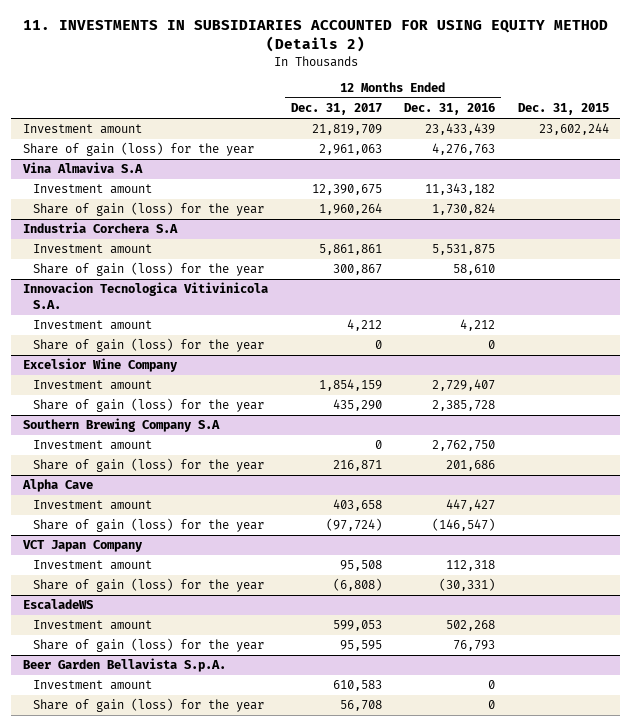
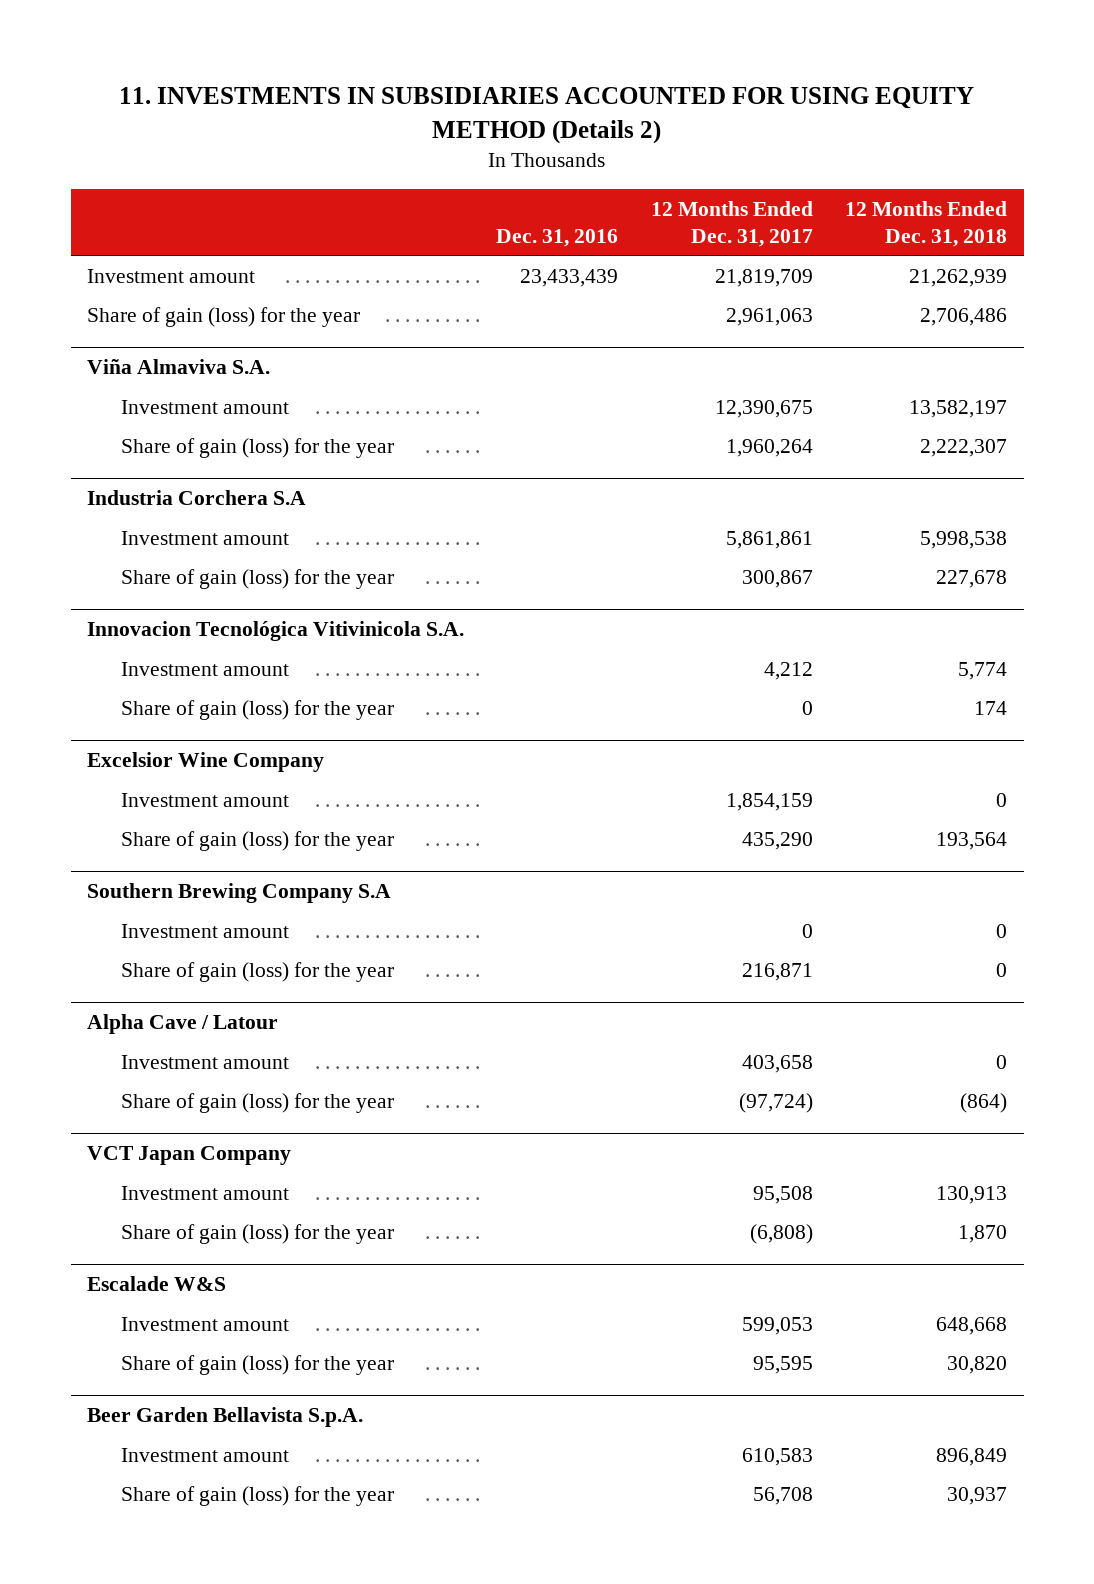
- | 12 Months Ended Dec. 31, 2017 | 12 Months Ended Dec. 31, 2016 | Dec. 31, 2015
+ | Dec. 31, 2016 | 12 Months Ended Dec. 31, 2017 | 12 Months Ended Dec. 31, 2018
- Vina Almaviva S.A
+ Viña Almaviva S.A.
- Innovacion Tecnologica Vitivinicola S.A.
+ Innovacion Tecnológica Vitivinicola S.A.
- Alpha Cave
+ Alpha Cave / Latour
- EscaladeWS
+ Escalade W&S

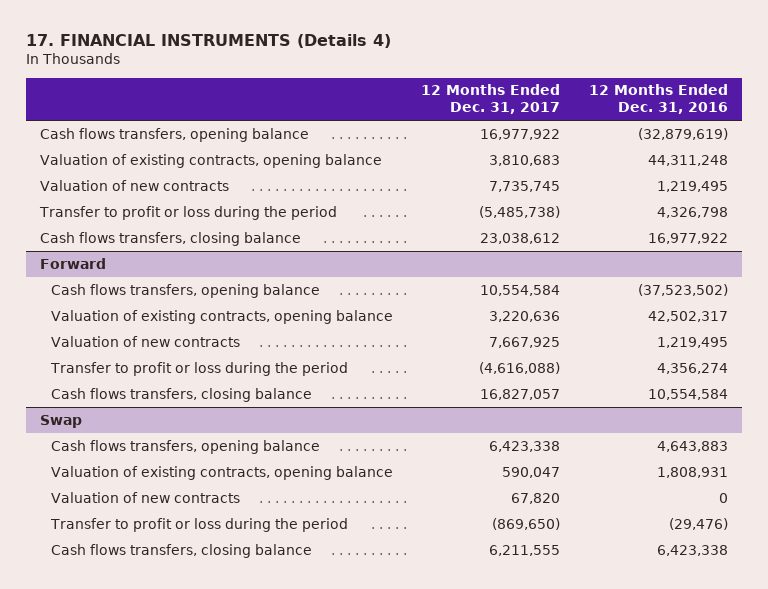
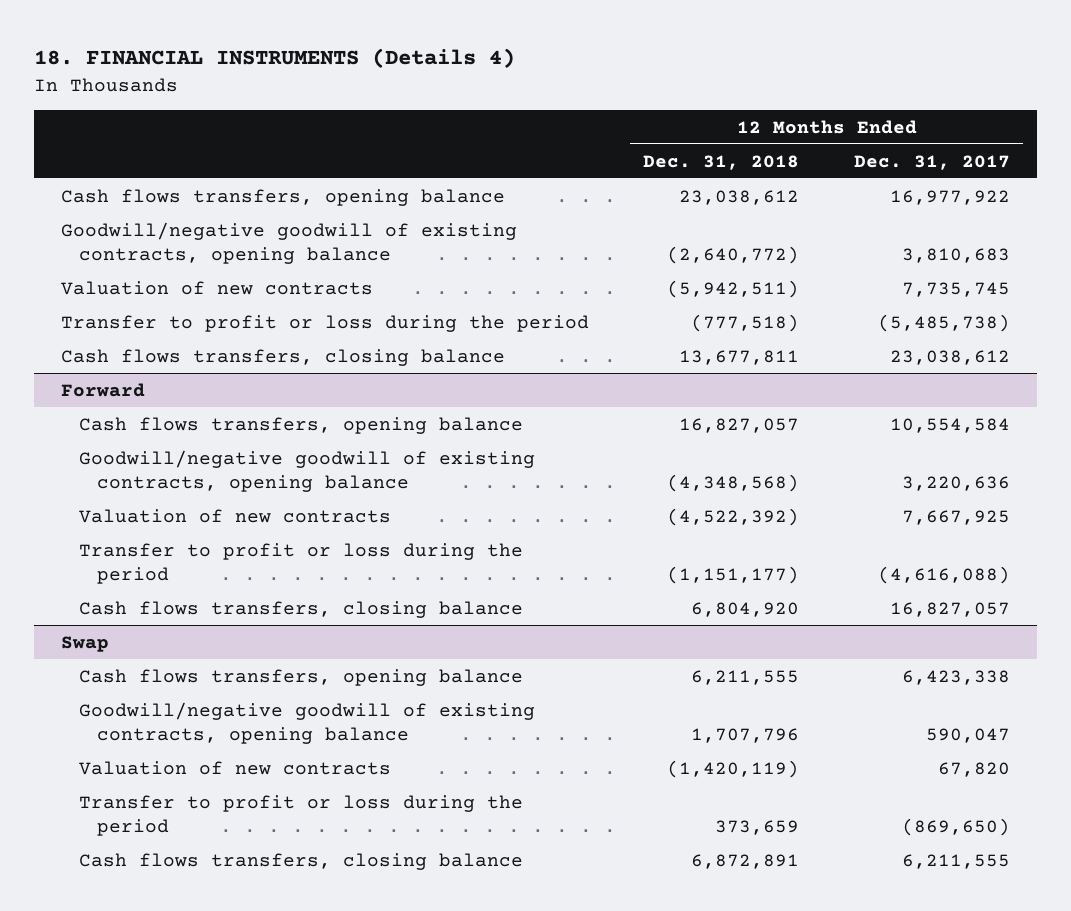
- 17. FINANCIAL INSTRUMENTS (Details 4)
+ 18. FINANCIAL INSTRUMENTS (Details 4)
- | 12 Months Ended Dec. 31, 2017 | 12 Months Ended Dec. 31, 2016
+ | 12 Months Ended Dec. 31, 2018 | 12 Months Ended Dec. 31, 2017
- Valuation of existing contracts, opening balance | 3,810,683 | 44,311,248
+ Goodwill/negative goodwill of existing contracts, opening balance | (2,640,772) | 3,810,683
@ Forward
- Valuation of existing contracts, opening balance | 3,220,636 | 42,502,317
+ Goodwill/negative goodwill of existing contracts, opening balance | (4,348,568) | 3,220,636
@ Swap
- Valuation of existing contracts, opening balance | 590,047 | 1,808,931
+ Goodwill/negative goodwill of existing contracts, opening balance | 1,707,796 | 590,047

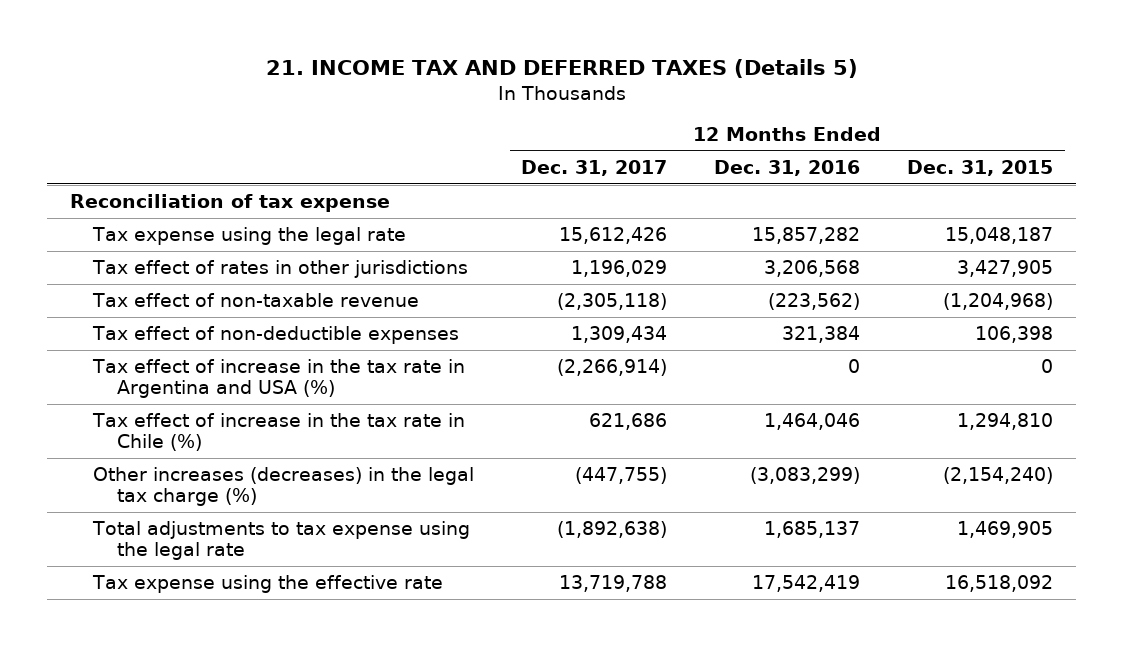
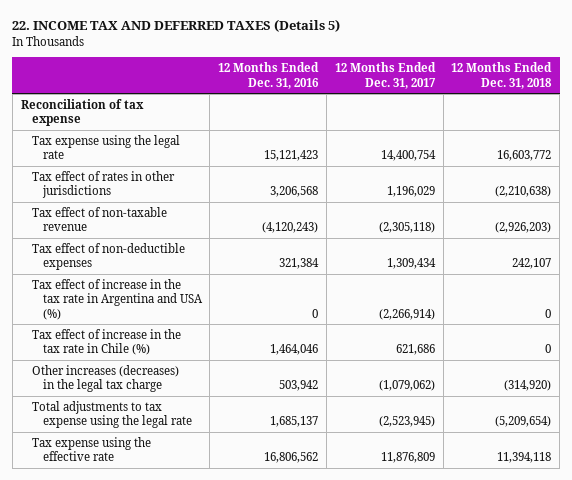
- 21. INCOME TAX AND DEFERRED TAXES (Details 5)
+ 22. INCOME TAX AND DEFERRED TAXES (Details 5)
- | 12 Months Ended Dec. 31, 2017 | 12 Months Ended Dec. 31, 2016 | 12 Months Ended Dec. 31, 2015
+ | 12 Months Ended Dec. 31, 2016 | 12 Months Ended Dec. 31, 2017 | 12 Months Ended Dec. 31, 2018
- Tax expense using the legal rate | 15,612,426 | 15,857,282 | 15,048,187
+ Tax expense using the legal rate | 15,121,423 | 14,400,754 | 16,603,772
- Tax effect of non-taxable revenue | (2,305,118) | (223,562) | (1,204,968)
+ Tax effect of non-taxable revenue | (4,120,243) | (2,305,118) | (2,926,203)
- Other increases (decreases) in the legal tax charge (%) | (447,755) | (3,083,299) | (2,154,240)
- Total adjustments to tax expense using the legal rate | (1,892,638) | 1,685,137 | 1,469,905
- Tax expense using the effective rate | 13,719,788 | 17,542,419 | 16,518,092
+ Other increases (decreases) in the legal tax charge | 503,942 | (1,079,062) | (314,920)
+ Total adjustments to tax expense using the legal rate | 1,685,137 | (2,523,945) | (5,209,654)
+ Tax expense using the effective rate | 16,806,562 | 11,876,809 | 11,394,118

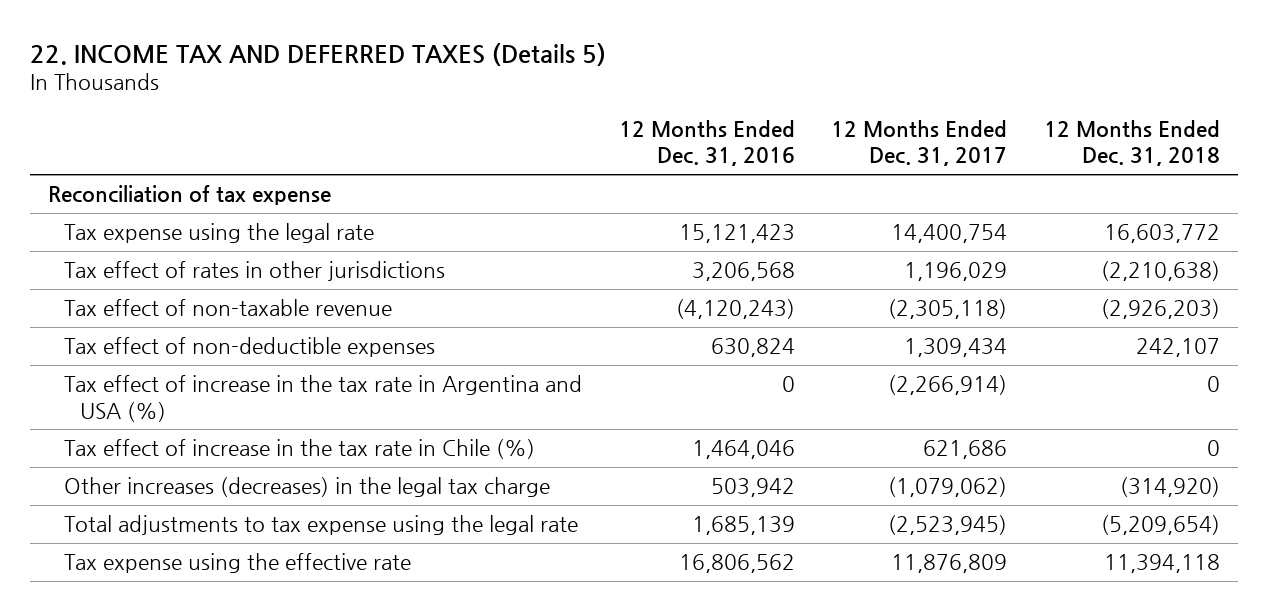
- Tax effect of non-deductible expenses | 321,384 | 1,309,434 | 242,107
+ Tax effect of non-deductible expenses | 630,824 | 1,309,434 | 242,107
- Total adjustments to tax expense using the legal rate | 1,685,137 | (2,523,945) | (5,209,654)
+ Total adjustments to tax expense using the legal rate | 1,685,139 | (2,523,945) | (5,209,654)

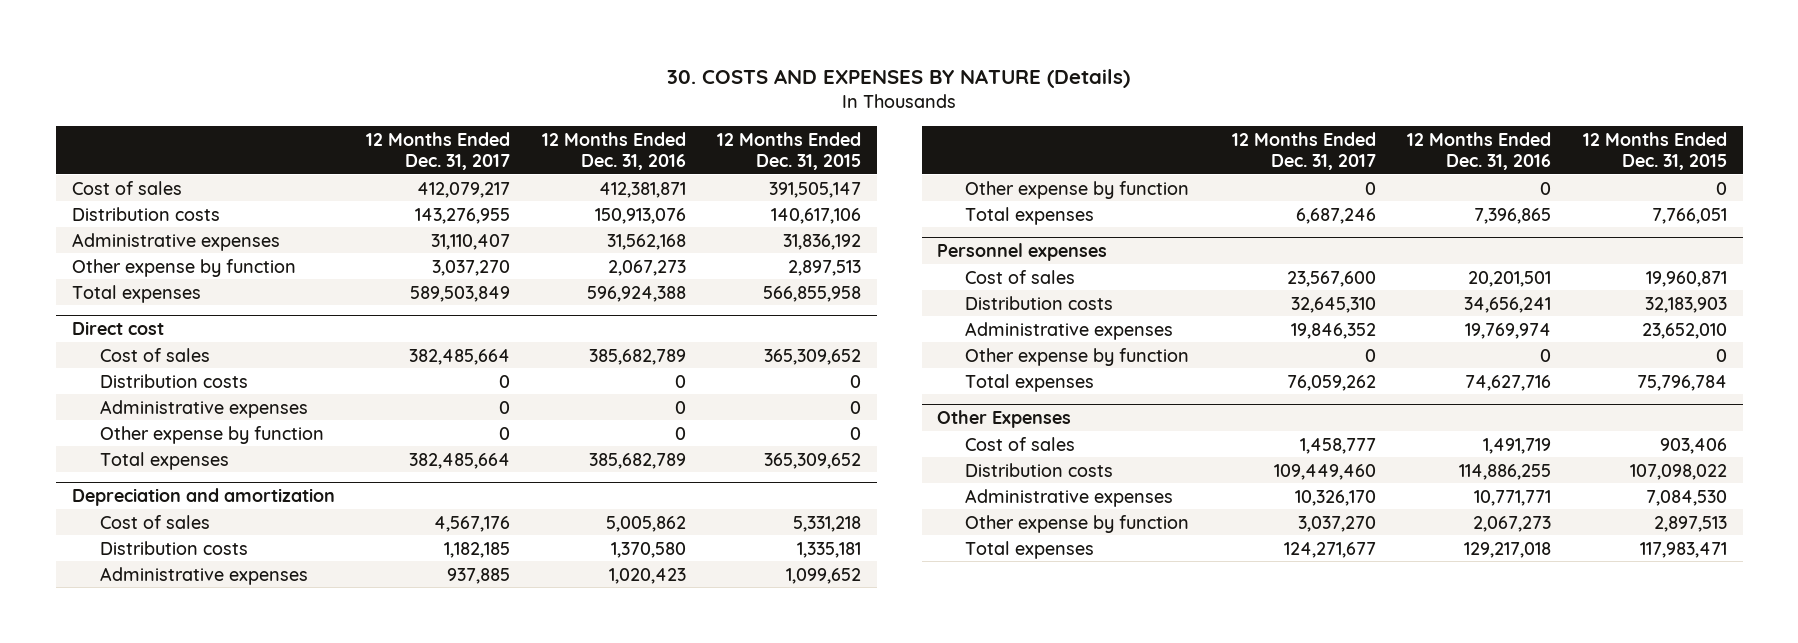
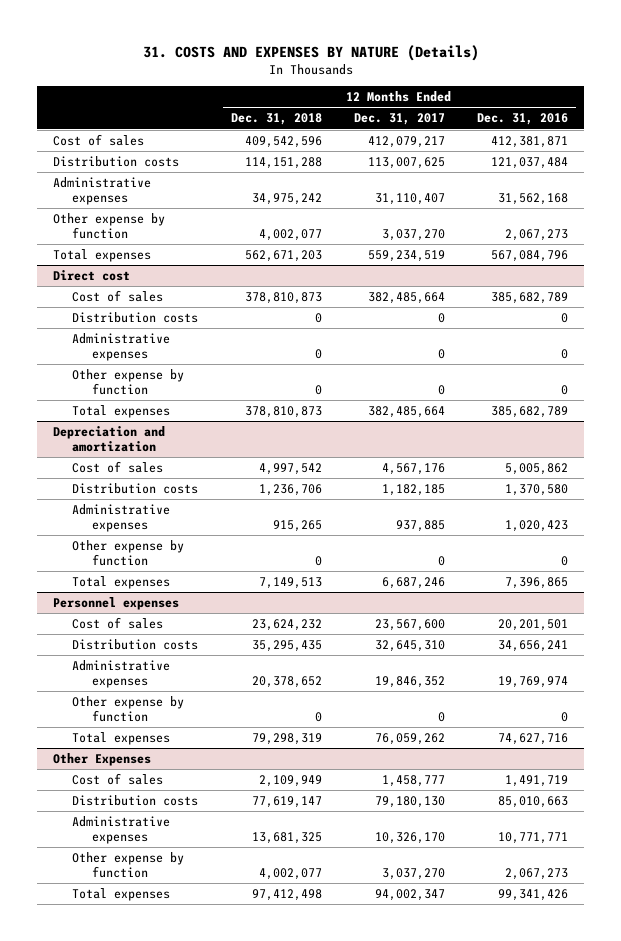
- 30. COSTS AND EXPENSES BY NATURE (Details)
+ 31. COSTS AND EXPENSES BY NATURE (Details)
- | 12 Months Ended Dec. 31, 2017 | 12 Months Ended Dec. 31, 2016 | 12 Months Ended Dec. 31, 2015
+ | 12 Months Ended Dec. 31, 2018 | 12 Months Ended Dec. 31, 2017 | 12 Months Ended Dec. 31, 2016
- Distribution costs | 143,276,955 | 150,913,076 | 140,617,106
+ Distribution costs | 114,151,288 | 113,007,625 | 121,037,484
- Total expenses | 589,503,849 | 596,924,388 | 566,855,958
+ Total expenses | 562,671,203 | 559,234,519 | 567,084,796
@ Other Expenses
- Distribution costs | 109,449,460 | 114,886,255 | 107,098,022
+ Distribution costs | 77,619,147 | 79,180,130 | 85,010,663
- Total expenses | 124,271,677 | 129,217,018 | 117,983,471
+ Total expenses | 97,412,498 | 94,002,347 | 99,341,426

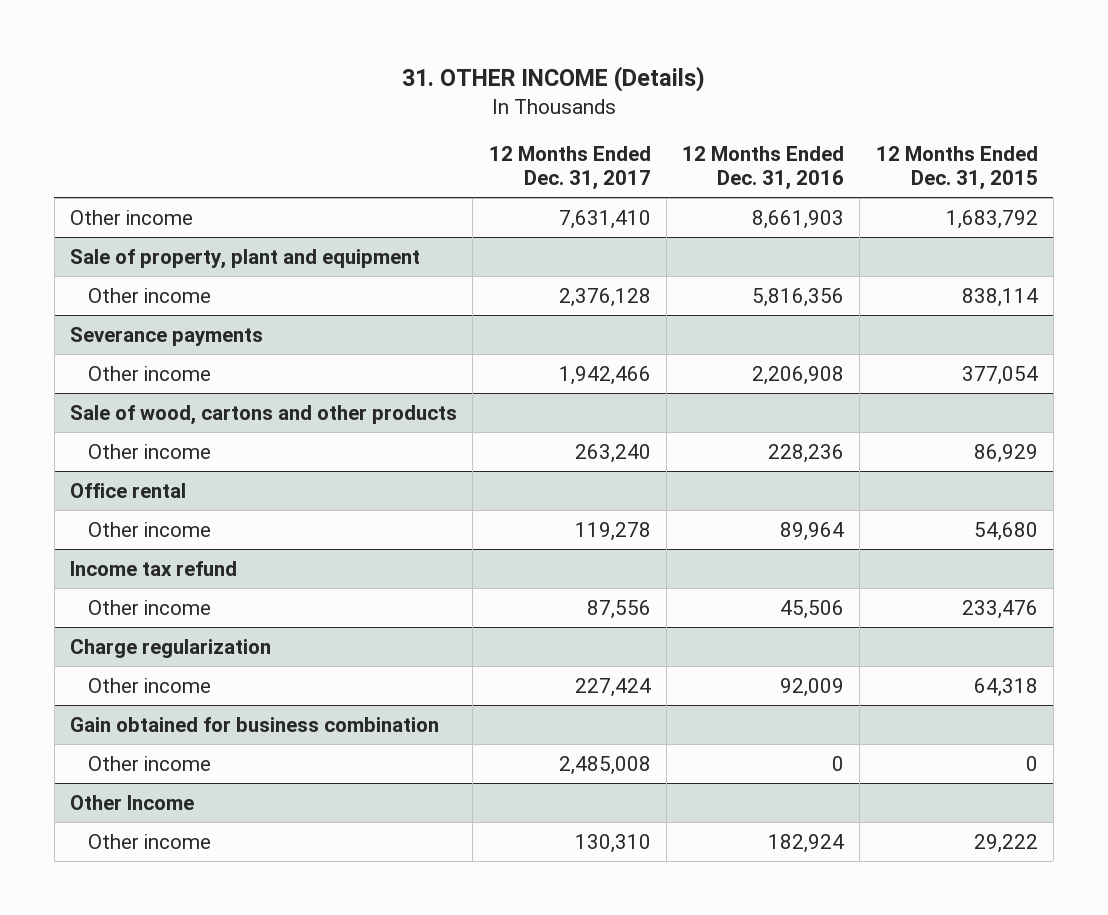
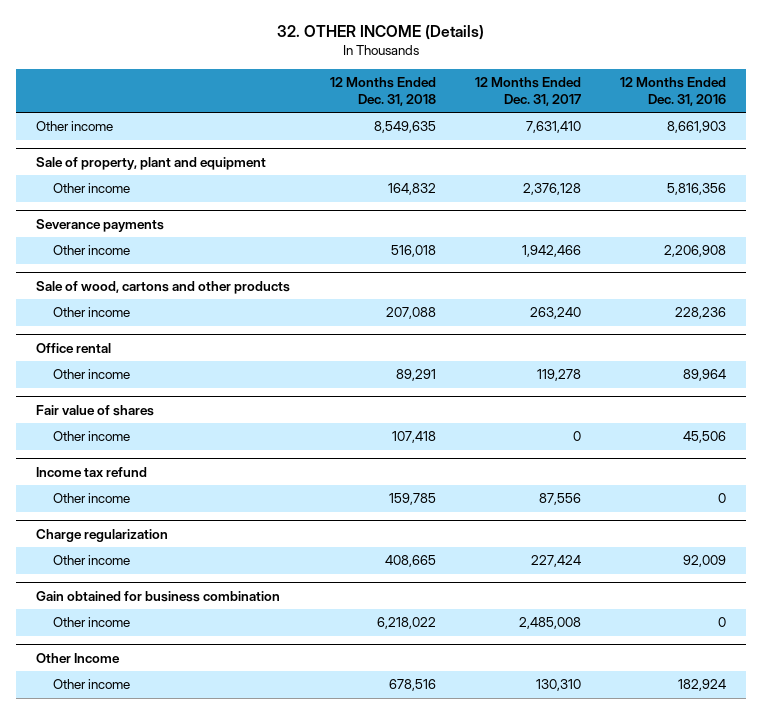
- 31. OTHER INCOME (Details)
+ 32. OTHER INCOME (Details)
- | 12 Months Ended Dec. 31, 2017 | 12 Months Ended Dec. 31, 2016 | 12 Months Ended Dec. 31, 2015
+ | 12 Months Ended Dec. 31, 2018 | 12 Months Ended Dec. 31, 2017 | 12 Months Ended Dec. 31, 2016
+ Fair value of shares
+ Other income | 107,418 | 0 | 45,506
@ Income tax refund
- Other income | 87,556 | 45,506 | 233,476
+ Other income | 159,785 | 87,556 | 0

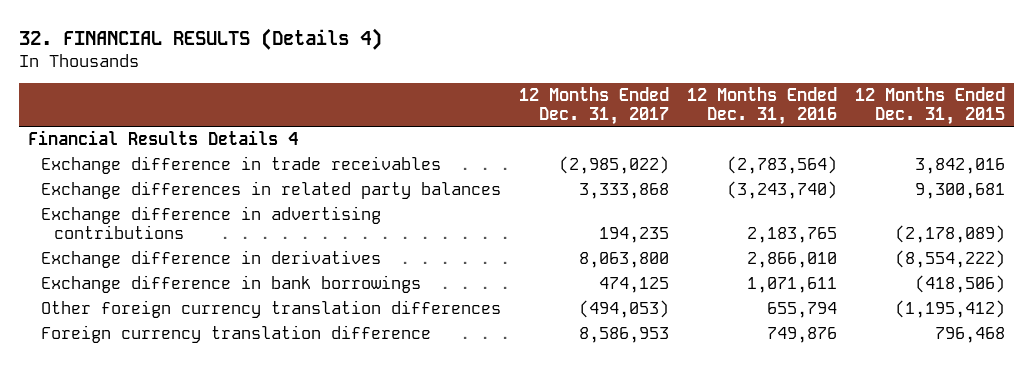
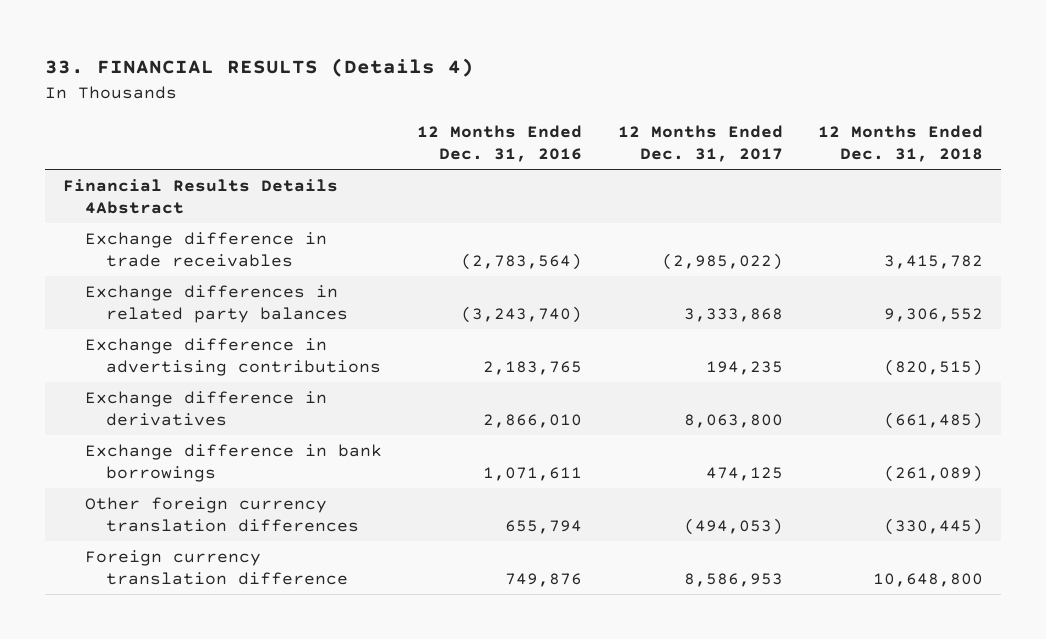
- 32. FINANCIAL RESULTS (Details 4)
+ 33. FINANCIAL RESULTS (Details 4)
- | 12 Months Ended Dec. 31, 2017 | 12 Months Ended Dec. 31, 2016 | 12 Months Ended Dec. 31, 2015
+ | 12 Months Ended Dec. 31, 2016 | 12 Months Ended Dec. 31, 2017 | 12 Months Ended Dec. 31, 2018
- Financial Results Details 4
+ Financial Results Details 4Abstract

